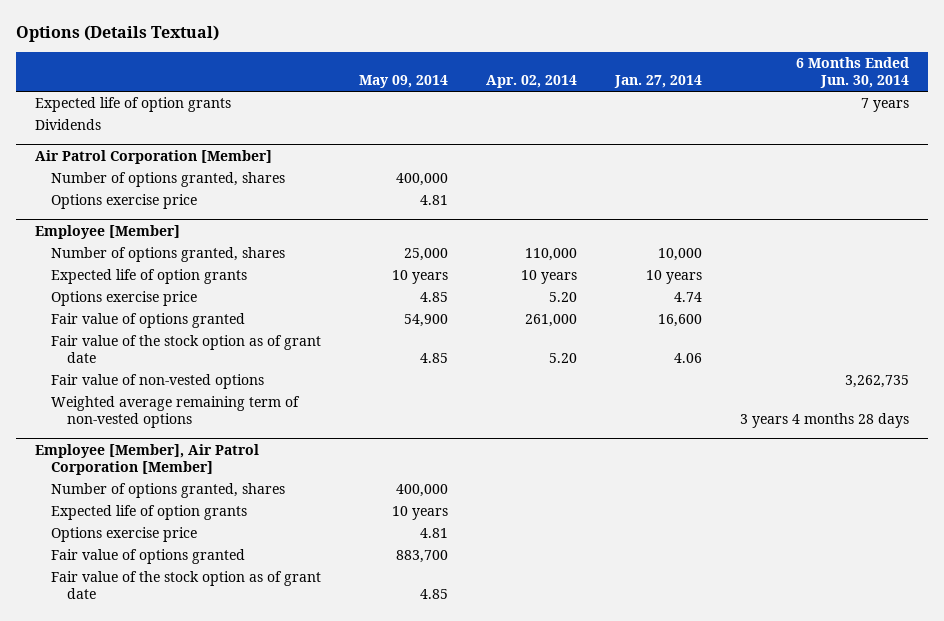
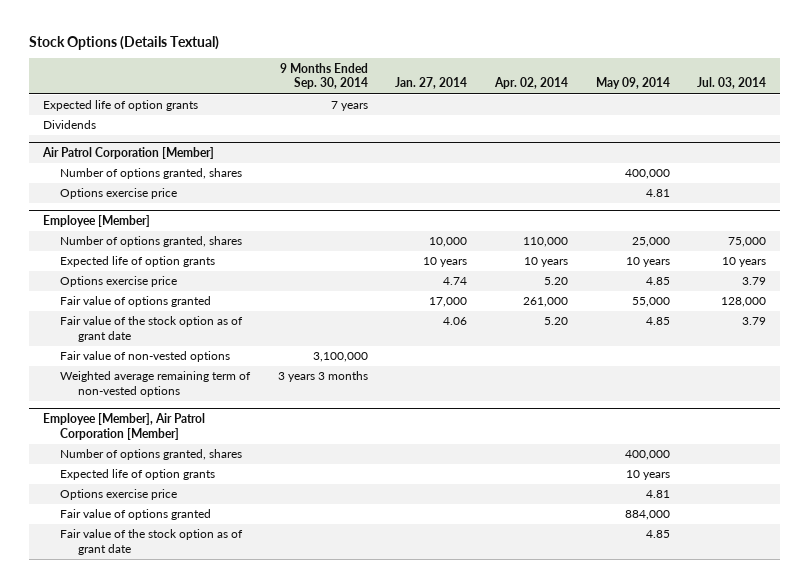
- Options (Details Textual)
+ Stock Options (Details Textual)
- | May 09, 2014 | Apr. 02, 2014 | Jan. 27, 2014 | 6 Months Ended Jun. 30, 2014
+ | 9 Months Ended Sep. 30, 2014 | Jan. 27, 2014 | Apr. 02, 2014 | May 09, 2014 | Jul. 03, 2014
@ Employee [Member]
- Fair value of options granted | 54,900 | 261,000 | 16,600 |
+ Fair value of options granted | | 17,000 | 261,000 | 55,000 | 128,000
@ Employee [Member], Air Patrol Corporation [Member]
- Fair value of options granted | 883,700 | | |
+ Fair value of options granted | | | | 884,000 |

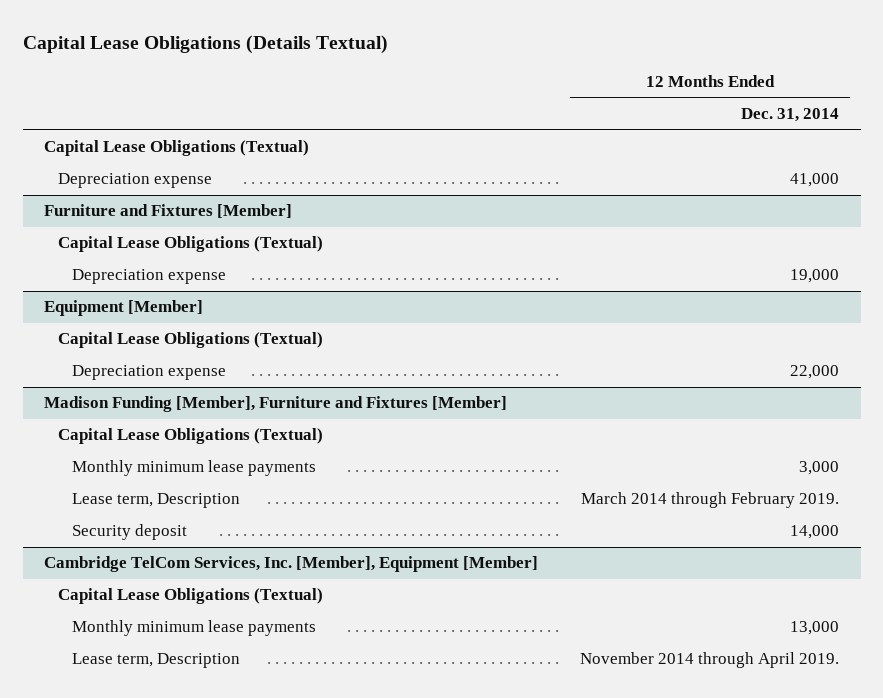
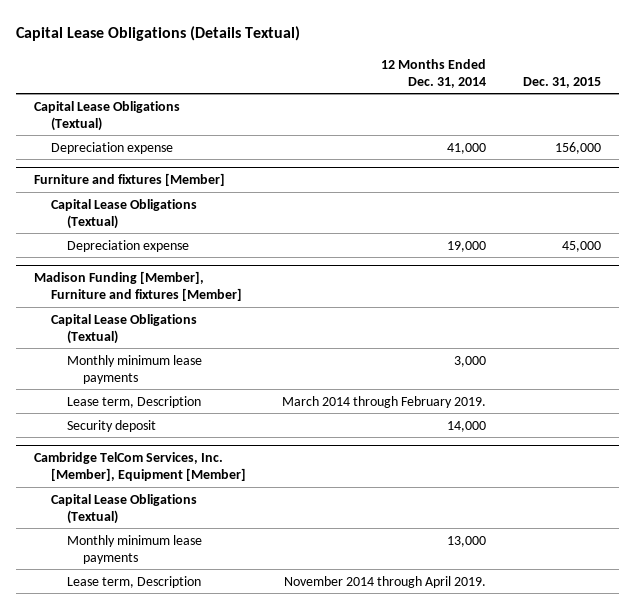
- | 12 Months Ended Dec. 31, 2014
+ | 12 Months Ended Dec. 31, 2014 | Dec. 31, 2015
- Furniture and Fixtures [Member]
+ Furniture and fixtures [Member]
- Equipment [Member]
- Capital Lease Obligations (Textual)
- Depreciation expense | 22,000
- Madison Funding [Member], Furniture and Fixtures [Member]
+ Madison Funding [Member], Furniture and fixtures [Member]

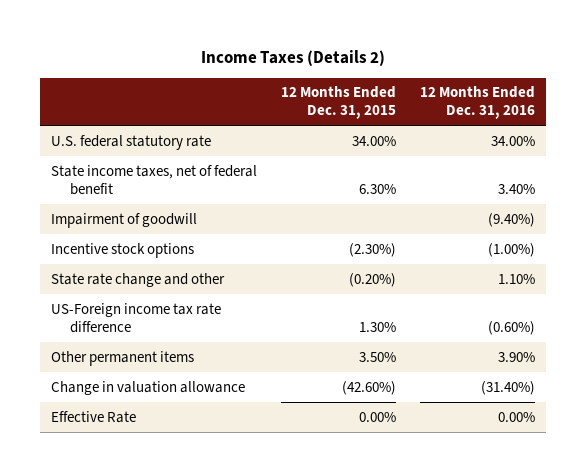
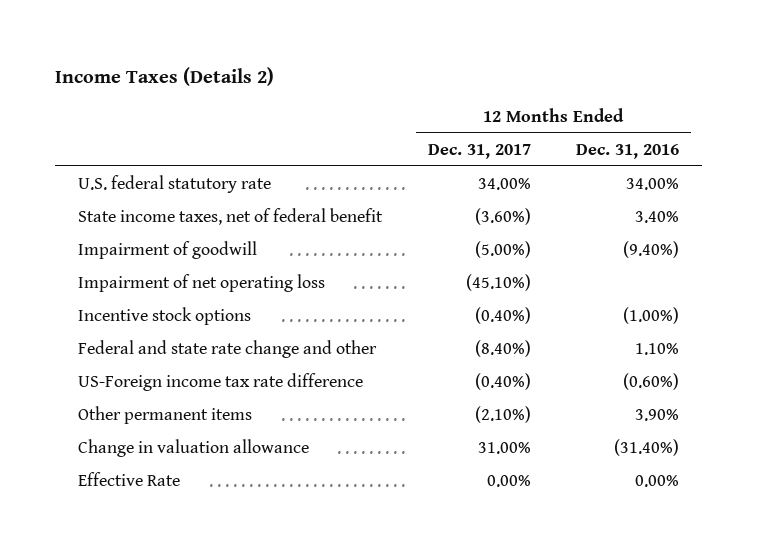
- | 12 Months Ended Dec. 31, 2015 | 12 Months Ended Dec. 31, 2016
+ | 12 Months Ended Dec. 31, 2017 | 12 Months Ended Dec. 31, 2016
+ Impairment of net operating loss | (45.10%) |
- State rate change and other | (0.20%) | 1.10%
+ Federal and state rate change and other | (8.40%) | 1.10%

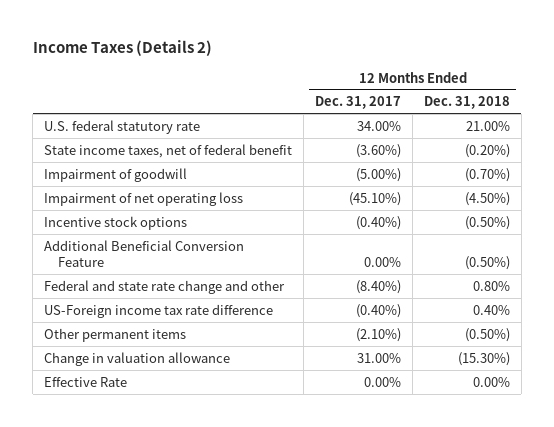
- | 12 Months Ended Dec. 31, 2017 | 12 Months Ended Dec. 31, 2016
+ | 12 Months Ended Dec. 31, 2017 | 12 Months Ended Dec. 31, 2018
+ Additional Beneficial Conversion Feature | 0.00% | (0.50%)

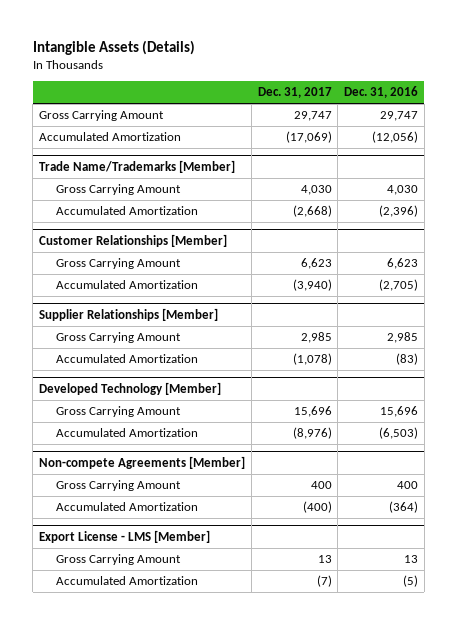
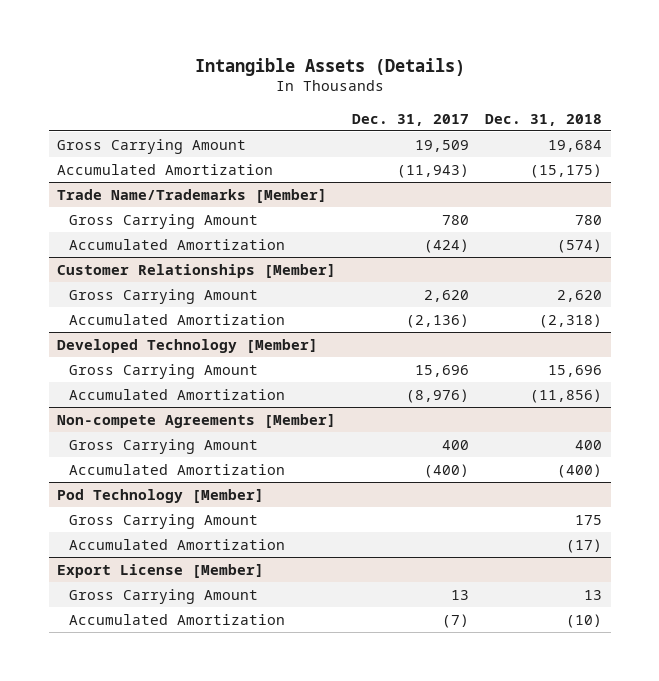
- | Dec. 31, 2017 | Dec. 31, 2016
+ | Dec. 31, 2017 | Dec. 31, 2018
- Gross Carrying Amount | 29,747 | 29,747
- Accumulated Amortization | (17,069) | (12,056)
+ Gross Carrying Amount | 19,509 | 19,684
+ Accumulated Amortization | (11,943) | (15,175)
@ Trade Name/Trademarks [Member]
- Gross Carrying Amount | 4,030 | 4,030
- Accumulated Amortization | (2,668) | (2,396)
+ Gross Carrying Amount | 780 | 780
+ Accumulated Amortization | (424) | (574)
@ Customer Relationships [Member]
- Gross Carrying Amount | 6,623 | 6,623
- Accumulated Amortization | (3,940) | (2,705)
- Supplier Relationships [Member]
- Gross Carrying Amount | 2,985 | 2,985
- Accumulated Amortization | (1,078) | (83)
@ Customer Relationships [Member]
+ Gross Carrying Amount | 2,620 | 2,620
+ Accumulated Amortization | (2,136) | (2,318)
- Export License - LMS [Member]
+ Pod Technology [Member]
+ Gross Carrying Amount | | 175
+ Accumulated Amortization | | (17)
+ Export License [Member]

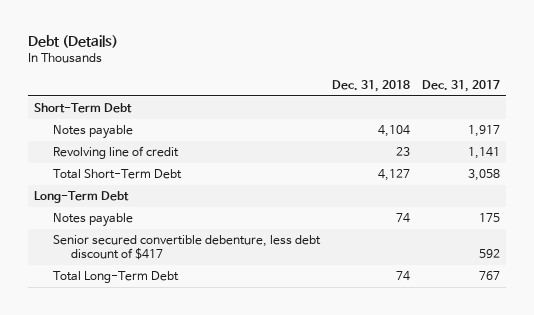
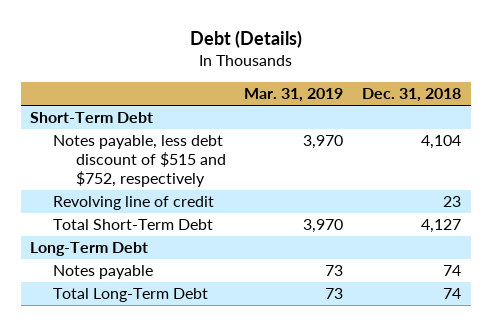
- | Dec. 31, 2018 | Dec. 31, 2017
+ | Mar. 31, 2019 | Dec. 31, 2018
- Notes payable | 4,104 | 1,917
+ Notes payable, less debt discount of $515 and $752, respectively | 3,970 | 4,104
- Senior secured convertible debenture, less debt discount of $417 | | 592

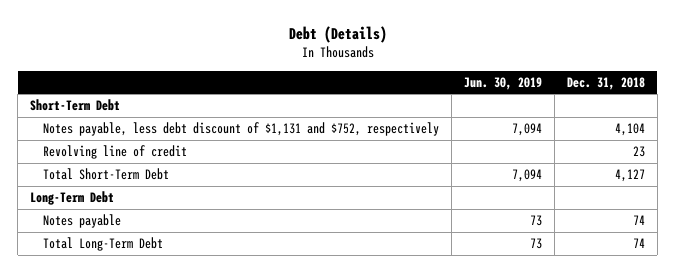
- | Mar. 31, 2019 | Dec. 31, 2018
+ | Jun. 30, 2019 | Dec. 31, 2018
- Notes payable, less debt discount of $515 and $752, respectively | 3,970 | 4,104
+ Notes payable, less debt discount of $1,131 and $752, respectively | 7,094 | 4,104

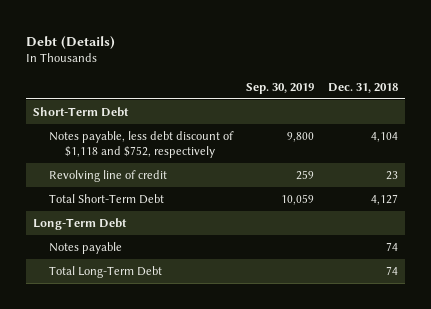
- | Jun. 30, 2019 | Dec. 31, 2018
+ | Sep. 30, 2019 | Dec. 31, 2018
- Notes payable, less debt discount of $1,131 and $752, respectively | 7,094 | 4,104
+ Notes payable, less debt discount of $1,118 and $752, respectively | 9,800 | 4,104

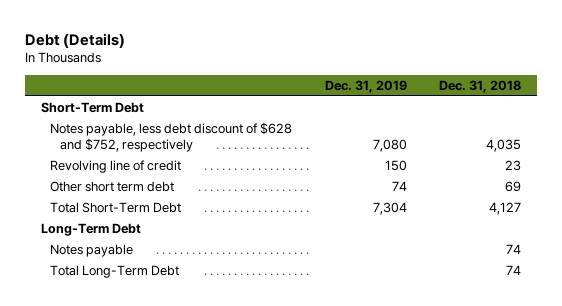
- | Sep. 30, 2019 | Dec. 31, 2018
+ | Dec. 31, 2019 | Dec. 31, 2018
- Notes payable, less debt discount of $1,118 and $752, respectively | 9,800 | 4,104
+ Notes payable, less debt discount of $628 and $752, respectively | 7,080 | 4,035
+ Other short term debt | 74 | 69

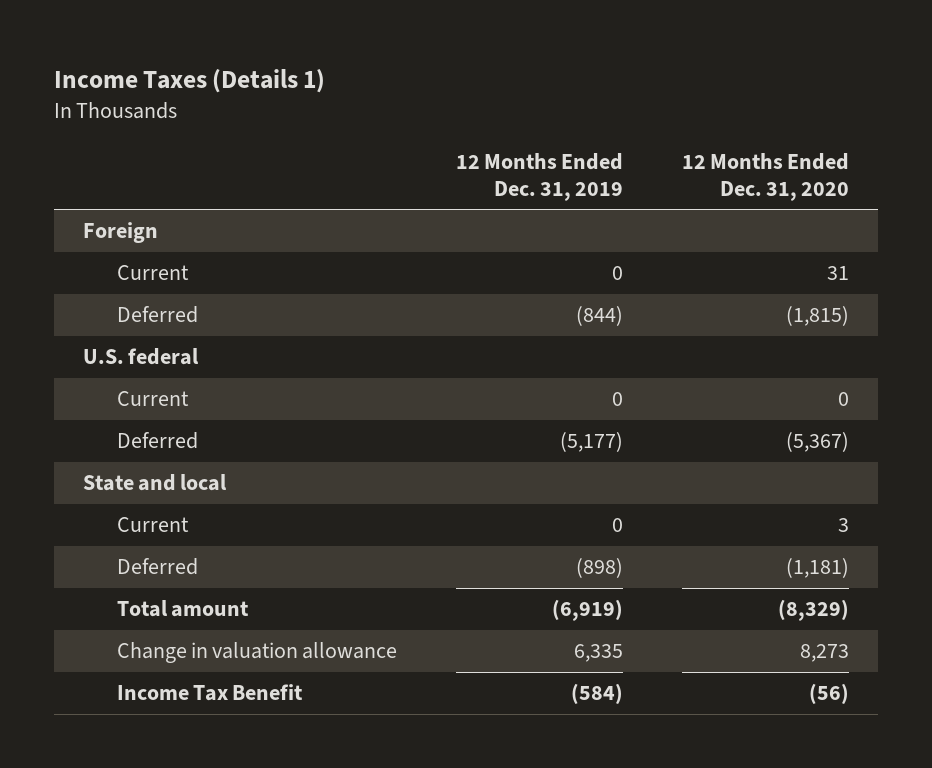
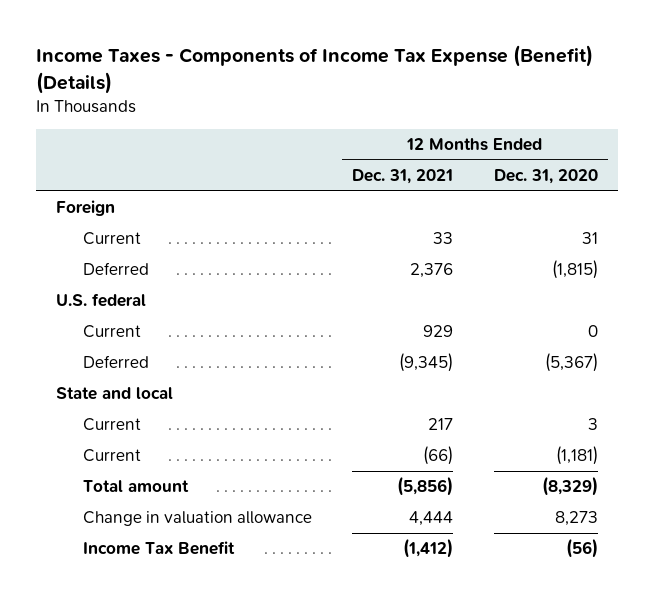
- Income Taxes (Details 1)
+ Income Taxes - Components of Income Tax Expense (Benefit) (Details)
- | 12 Months Ended Dec. 31, 2019 | 12 Months Ended Dec. 31, 2020
+ | 12 Months Ended Dec. 31, 2021 | 12 Months Ended Dec. 31, 2020
- Deferred | (898) | (1,181)
+ Current | (66) | (1,181)

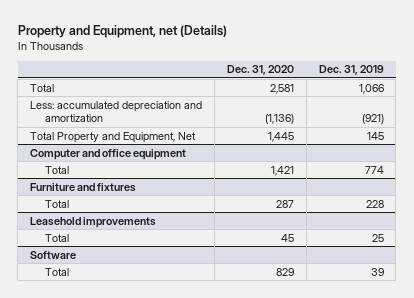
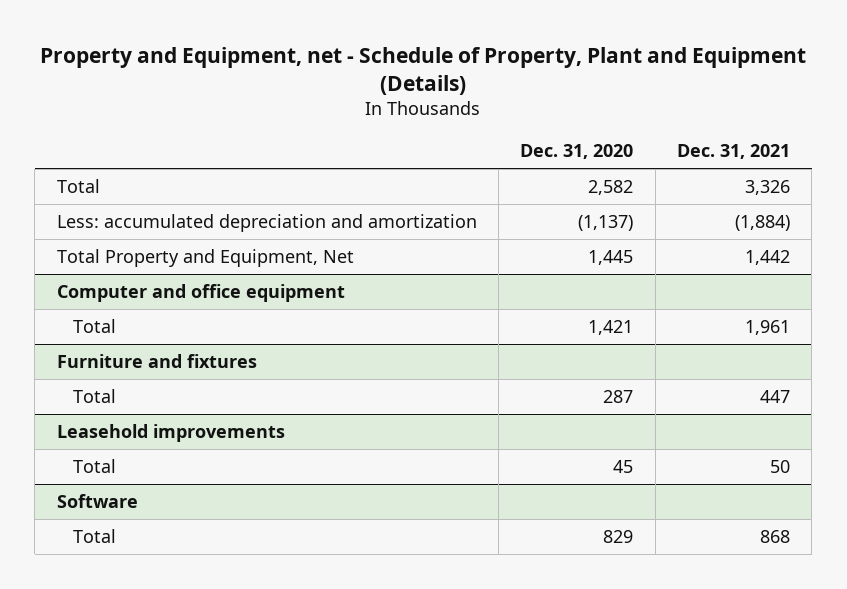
- Property and Equipment, net (Details)
+ Property and Equipment, net - Schedule of Property, Plant and Equipment (Details)
- | Dec. 31, 2020 | Dec. 31, 2019
+ | Dec. 31, 2020 | Dec. 31, 2021
- Total | 2,581 | 1,066
- Less: accumulated depreciation and amortization | (1,136) | (921)
+ Total | 2,582 | 3,326
+ Less: accumulated depreciation and amortization | (1,137) | (1,884)

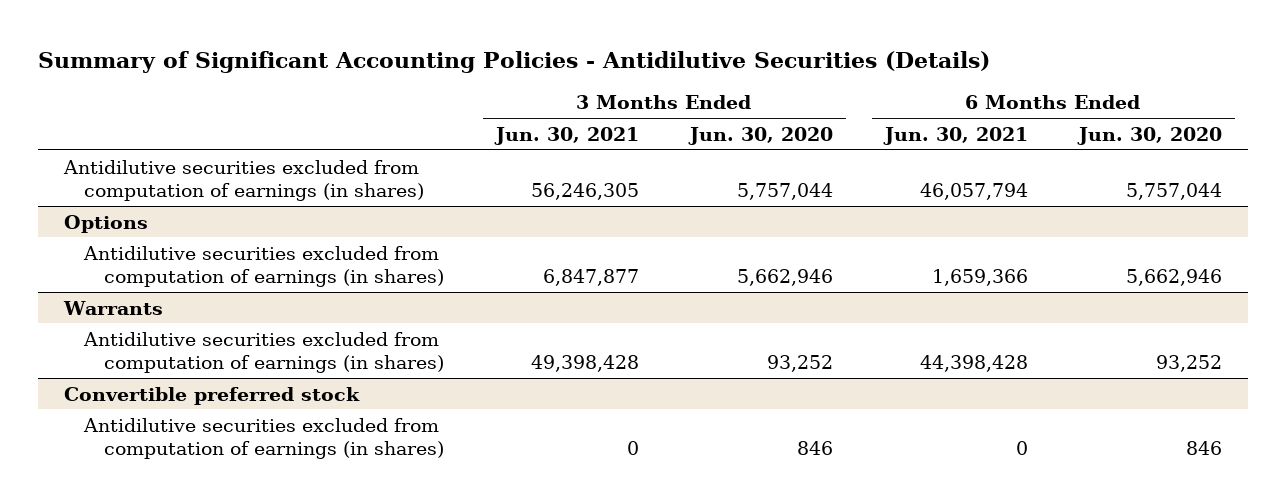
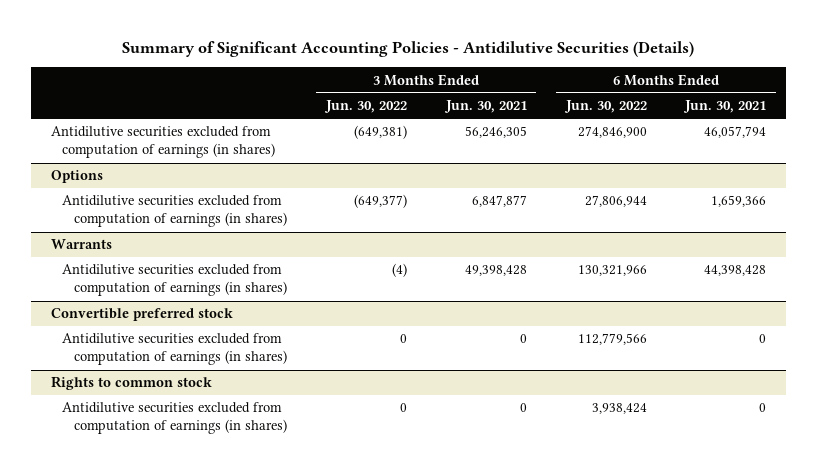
- | 3 Months Ended Jun. 30, 2021 | 3 Months Ended Jun. 30, 2020 | 6 Months Ended Jun. 30, 2021 | 6 Months Ended Jun. 30, 2020
+ | 3 Months Ended Jun. 30, 2022 | 3 Months Ended Jun. 30, 2021 | 6 Months Ended Jun. 30, 2022 | 6 Months Ended Jun. 30, 2021
+ Rights to common stock
+ Antidilutive securities excluded from computation of earnings (in shares) | 0 | 0 | 3,938,424 | 0

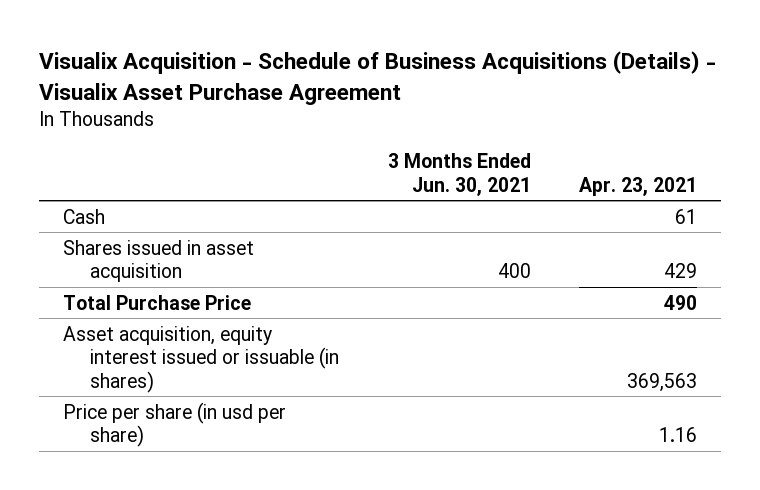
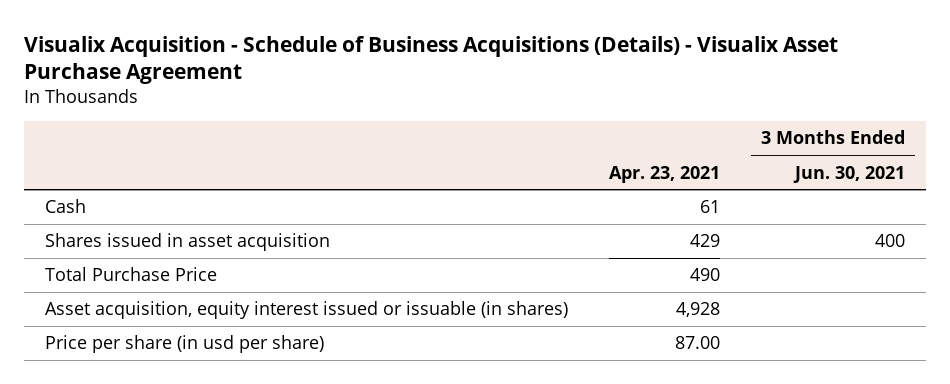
- | 3 Months Ended Jun. 30, 2021 | Apr. 23, 2021
+ | Apr. 23, 2021 | 3 Months Ended Jun. 30, 2021
- Asset acquisition, equity interest issued or issuable (in shares) | | 369,563
- Price per share (in usd per share) | | 1.16
+ Asset acquisition, equity interest issued or issuable (in shares) | 4,928 |
+ Price per share (in usd per share) | 87.00 |

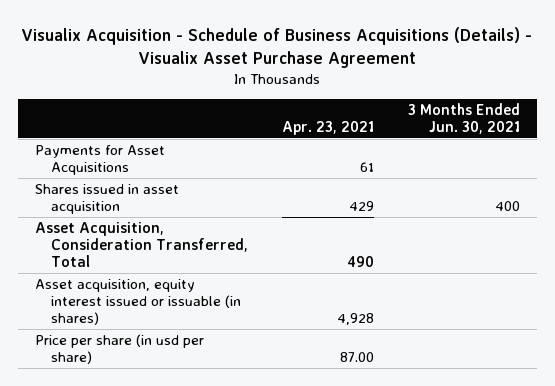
- Cash | 61 |
+ Payments for Asset Acquisitions | 61 |
- Total Purchase Price | 490 |
+ Asset Acquisition, Consideration Transferred, Total | 490 |

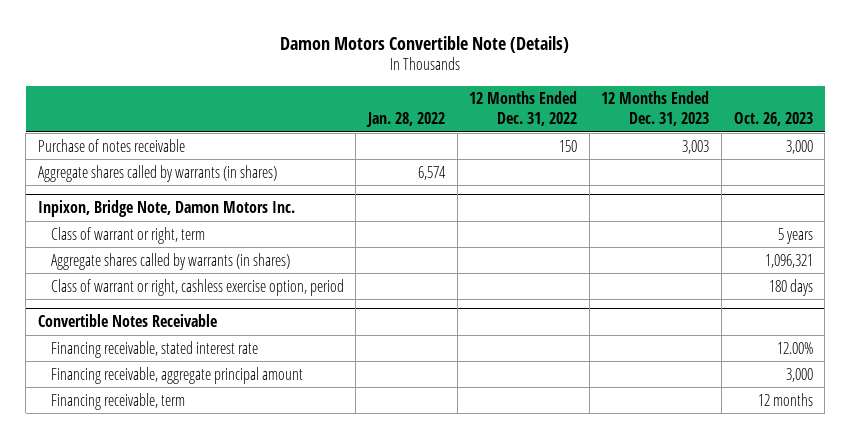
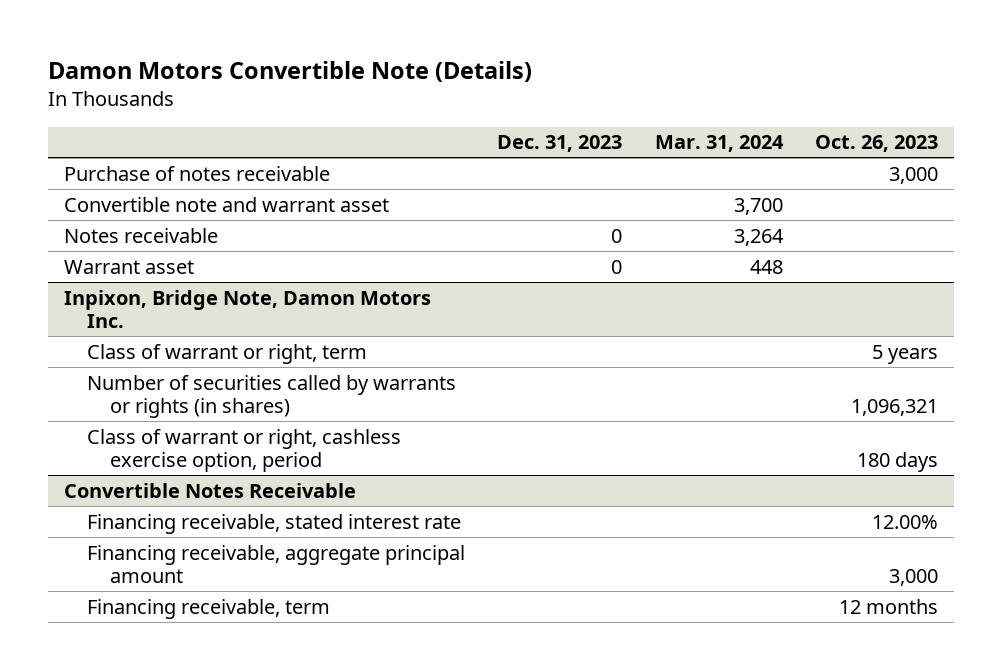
- | Jan. 28, 2022 | 12 Months Ended Dec. 31, 2022 | 12 Months Ended Dec. 31, 2023 | Oct. 26, 2023
+ | Dec. 31, 2023 | Mar. 31, 2024 | Oct. 26, 2023
- Aggregate shares called by warrants (in shares) | 6,574 | | |
+ Convertible note and warrant asset | | 3,700 |
+ Notes receivable | 0 | 3,264 |
+ Warrant asset | 0 | 448 |
@ Inpixon, Bridge Note, Damon Motors Inc.
- Aggregate shares called by warrants (in shares) | | | | 1,096,321
+ Number of securities called by warrants or rights (in shares) | | | 1,096,321

